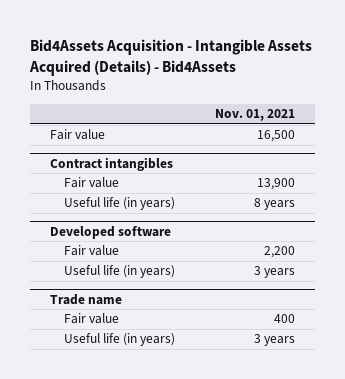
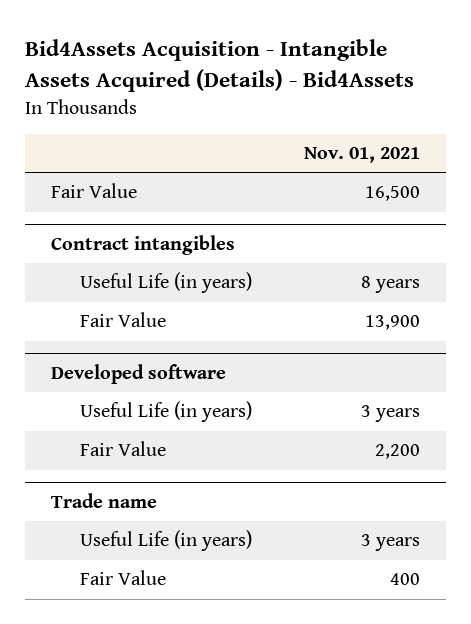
- Fair value | 16,500
+ Fair Value | 16,500
@ Contract intangibles
- Fair value | 13,900
- Useful life (in years) | 8 years
+ Useful Life (in years) | 8 years
+ Fair Value | 13,900
@ Developed software
- Fair value | 2,200
- Useful life (in years) | 3 years
+ Useful Life (in years) | 3 years
+ Fair Value | 2,200
@ Trade name
- Fair value | 400
- Useful life (in years) | 3 years
+ Useful Life (in years) | 3 years
+ Fair Value | 400

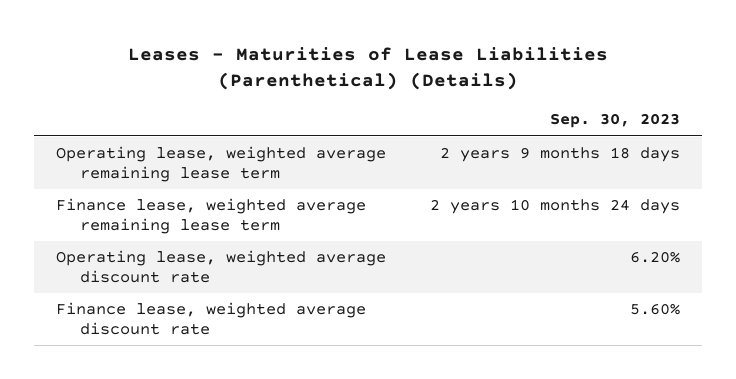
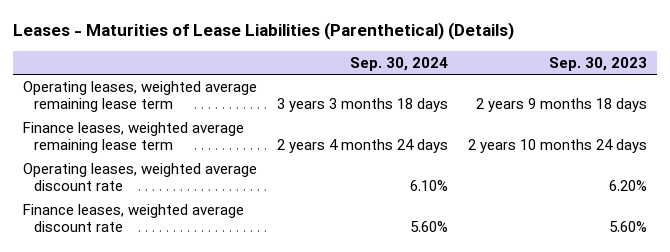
- | Sep. 30, 2023
+ | Sep. 30, 2024 | Sep. 30, 2023
- Operating lease, weighted average remaining lease term | 2 years 9 months 18 days
- Finance lease, weighted average remaining lease term | 2 years 10 months 24 days
- Operating lease, weighted average discount rate | 6.20%
- Finance lease, weighted average discount rate | 5.60%
+ Operating leases, weighted average remaining lease term | 3 years 3 months 18 days | 2 years 9 months 18 days
+ Finance leases, weighted average remaining lease term | 2 years 4 months 24 days | 2 years 10 months 24 days
+ Operating leases, weighted average discount rate | 6.10% | 6.20%
+ Finance leases, weighted average discount rate | 5.60% | 5.60%

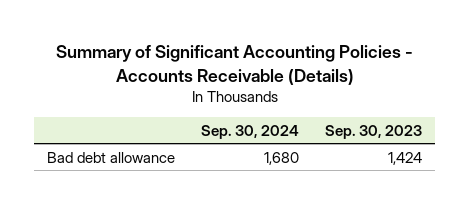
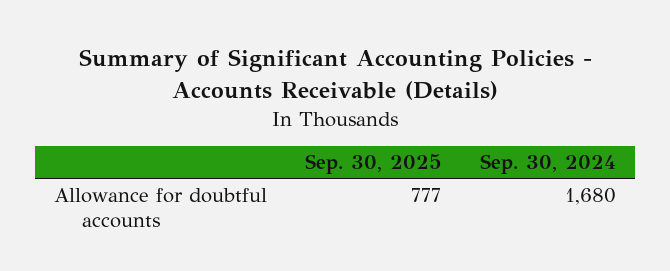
- | Sep. 30, 2024 | Sep. 30, 2023
+ | Sep. 30, 2025 | Sep. 30, 2024
- Bad debt allowance | 1,680 | 1,424
+ Allowance for doubtful accounts | 777 | 1,680

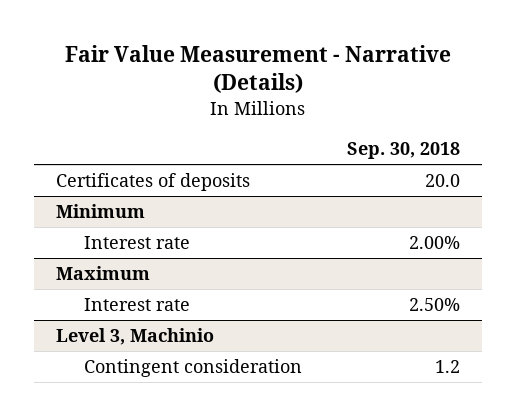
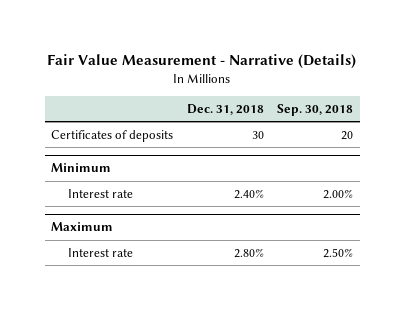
- | Sep. 30, 2018
+ | Dec. 31, 2018 | Sep. 30, 2018
- Certificates of deposits | 20.0
+ Certificates of deposits | 30 | 20
- Level 3, Machinio
- Contingent consideration | 1.2

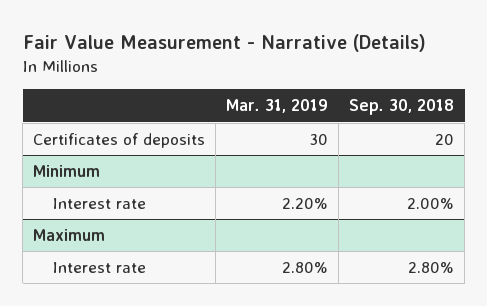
- | Dec. 31, 2018 | Sep. 30, 2018
+ | Mar. 31, 2019 | Sep. 30, 2018
@ Maximum
- Interest rate | 2.80% | 2.50%
+ Interest rate | 2.80% | 2.80%

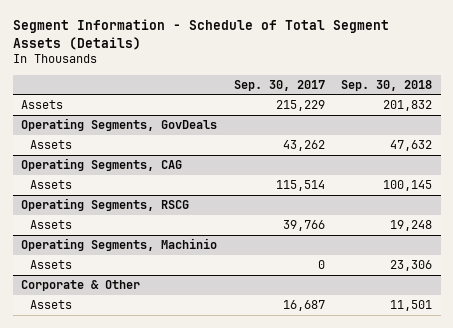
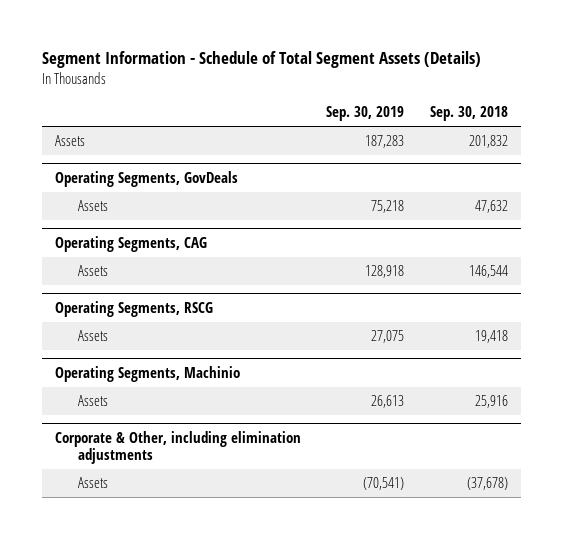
- | Sep. 30, 2017 | Sep. 30, 2018
+ | Sep. 30, 2019 | Sep. 30, 2018
@ Operating Segments, CAG
- Assets | 115,514 | 100,145
+ Assets | 128,918 | 146,544
@ Operating Segments, RSCG
- Assets | 39,766 | 19,248
+ Assets | 27,075 | 19,418
@ Operating Segments, Machinio
- Assets | 0 | 23,306
- Corporate & Other
- Assets | 16,687 | 11,501
@ Operating Segments, Machinio
+ Assets | 26,613 | 25,916
+ Corporate & Other, including elimination adjustments
+ Assets | (70,541) | (37,678)

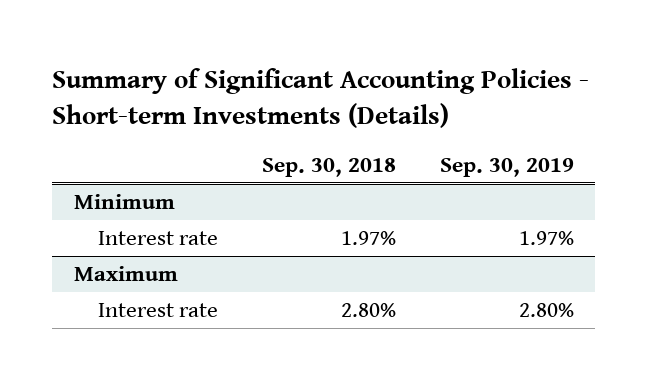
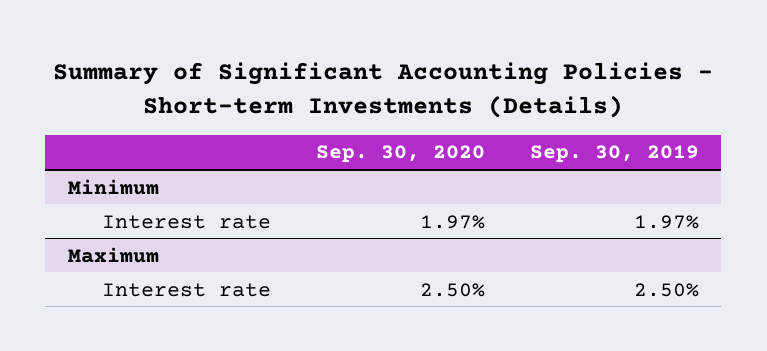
- | Sep. 30, 2018 | Sep. 30, 2019
+ | Sep. 30, 2020 | Sep. 30, 2019
@ Maximum
- Interest rate | 2.80% | 2.80%
+ Interest rate | 2.50% | 2.50%

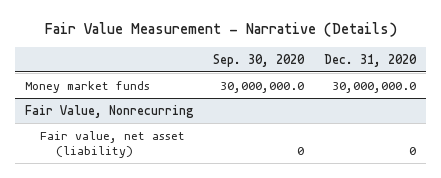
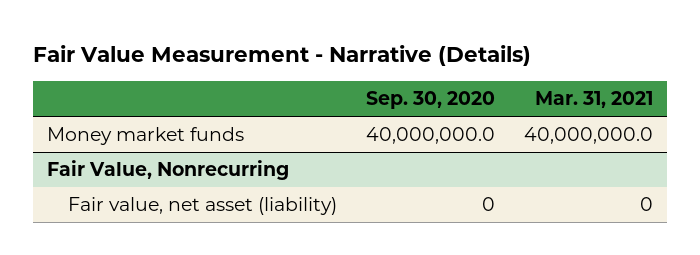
- | Sep. 30, 2020 | Dec. 31, 2020
+ | Sep. 30, 2020 | Mar. 31, 2021
- Money market funds | 30,000,000.0 | 30,000,000.0
+ Money market funds | 40,000,000.0 | 40,000,000.0

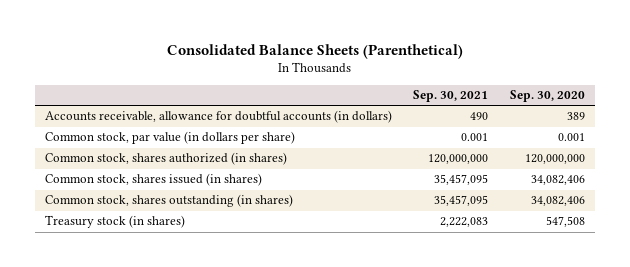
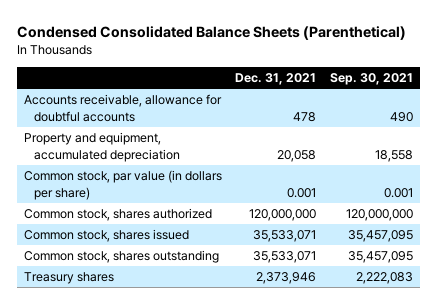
- Consolidated Balance Sheets (Parenthetical)
+ Condensed Consolidated Balance Sheets (Parenthetical)
- | Sep. 30, 2021 | Sep. 30, 2020
+ | Dec. 31, 2021 | Sep. 30, 2021
- Accounts receivable, allowance for doubtful accounts (in dollars) | 490 | 389
+ Accounts receivable, allowance for doubtful accounts | 478 | 490
+ Property and equipment, accumulated depreciation | 20,058 | 18,558
- Common stock, shares authorized (in shares) | 120,000,000 | 120,000,000
- Common stock, shares issued (in shares) | 35,457,095 | 34,082,406
- Common stock, shares outstanding (in shares) | 35,457,095 | 34,082,406
- Treasury stock (in shares) | 2,222,083 | 547,508
+ Common stock, shares authorized | 120,000,000 | 120,000,000
+ Common stock, shares issued | 35,533,071 | 35,457,095
+ Common stock, shares outstanding | 35,533,071 | 35,457,095
+ Treasury shares | 2,373,946 | 2,222,083

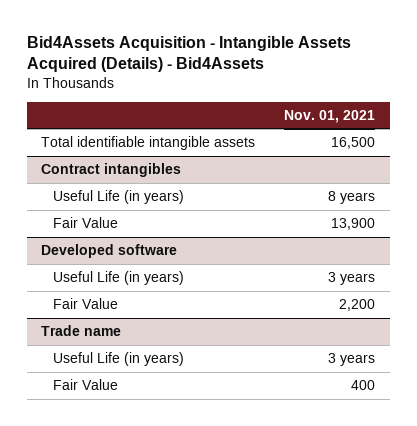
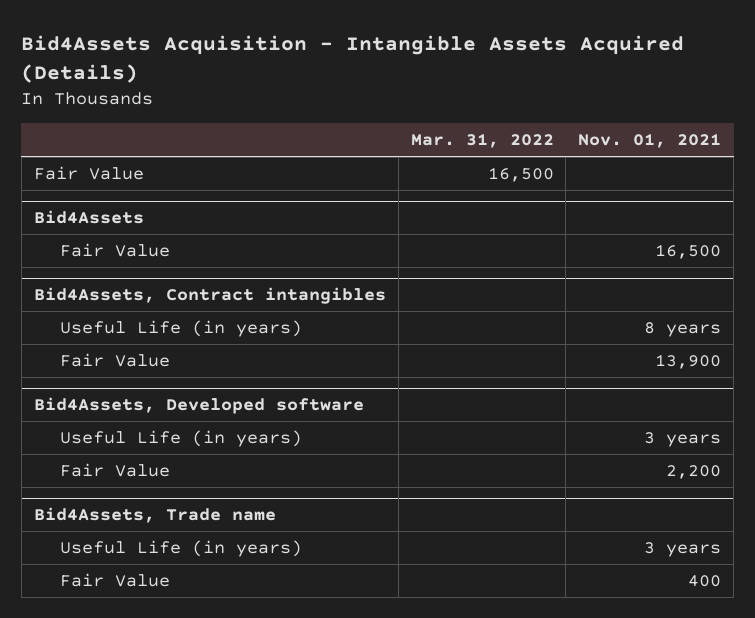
- Bid4Assets Acquisition - Intangible Assets Acquired (Details) - Bid4Assets
+ Bid4Assets Acquisition - Intangible Assets Acquired (Details)
- | Nov. 01, 2021
+ | Mar. 31, 2022 | Nov. 01, 2021
- Total identifiable intangible assets | 16,500
- Contract intangibles
+ Fair Value | 16,500 |
+ Bid4Assets
+ Fair Value | | 16,500
+ Bid4Assets, Contract intangibles
- Developed software
+ Bid4Assets, Developed software
- Trade name
+ Bid4Assets, Trade name

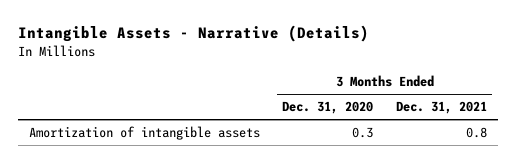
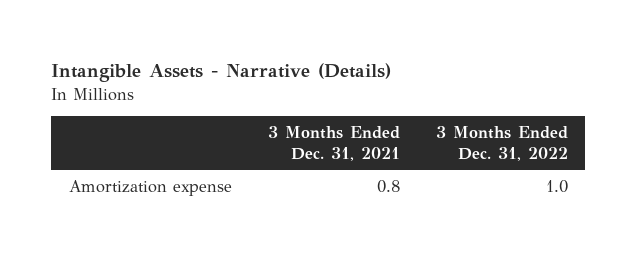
- | 3 Months Ended Dec. 31, 2020 | 3 Months Ended Dec. 31, 2021
+ | 3 Months Ended Dec. 31, 2021 | 3 Months Ended Dec. 31, 2022
- Amortization of intangible assets | 0.3 | 0.8
+ Amortization expense | 0.8 | 1.0

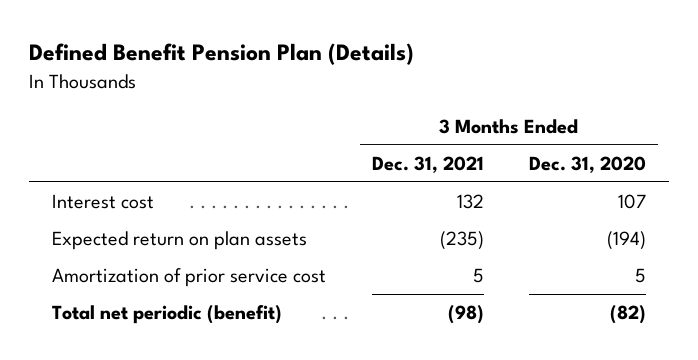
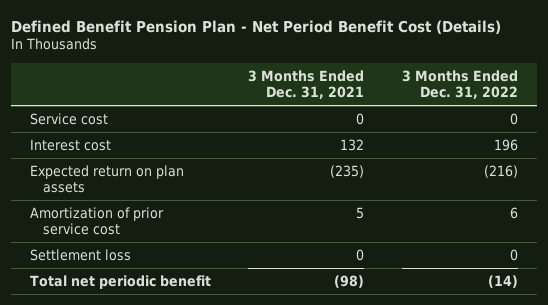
- Defined Benefit Pension Plan (Details)
+ Defined Benefit Pension Plan - Net Period Benefit Cost (Details)
- | 3 Months Ended Dec. 31, 2021 | 3 Months Ended Dec. 31, 2020
+ | 3 Months Ended Dec. 31, 2021 | 3 Months Ended Dec. 31, 2022
+ Service cost | 0 | 0
- Total net periodic (benefit) | (98) | (82)
+ Settlement loss | 0 | 0
+ Total net periodic benefit | (98) | (14)

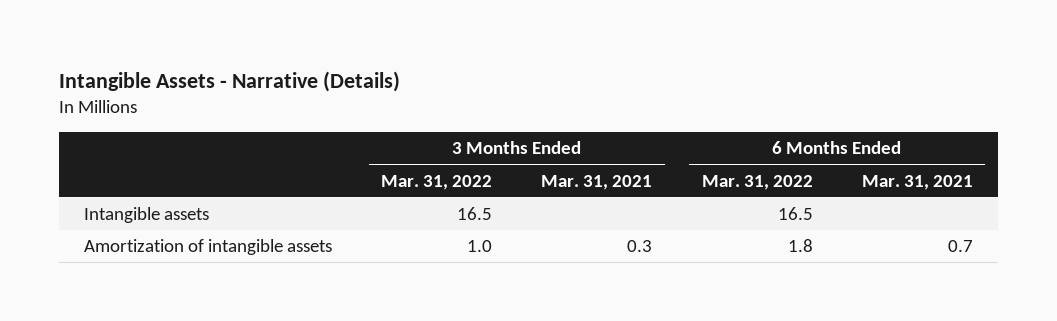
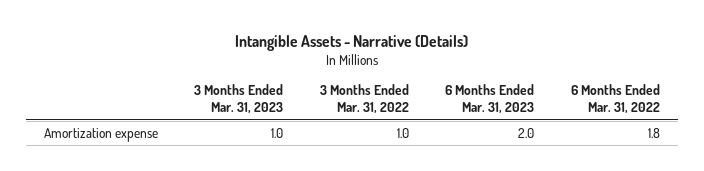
- | 3 Months Ended Mar. 31, 2022 | 3 Months Ended Mar. 31, 2021 | 6 Months Ended Mar. 31, 2022 | 6 Months Ended Mar. 31, 2021
+ | 3 Months Ended Mar. 31, 2023 | 3 Months Ended Mar. 31, 2022 | 6 Months Ended Mar. 31, 2023 | 6 Months Ended Mar. 31, 2022
- Intangible assets | 16.5 | | 16.5 |
- Amortization of intangible assets | 1.0 | 0.3 | 1.8 | 0.7
+ Amortization expense | 1.0 | 1.0 | 2.0 | 1.8

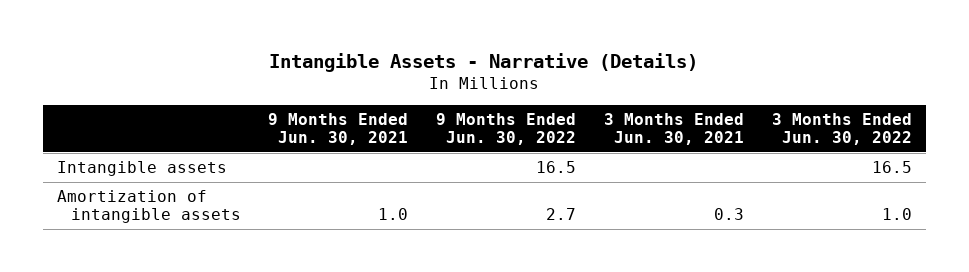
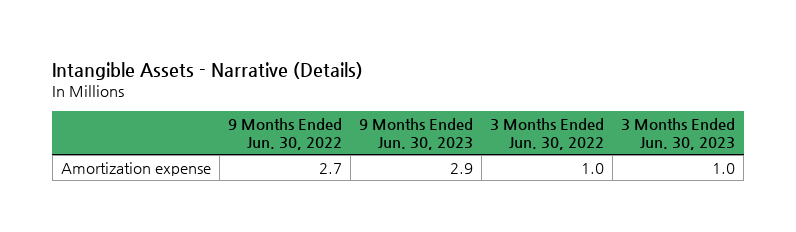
- | 9 Months Ended Jun. 30, 2021 | 9 Months Ended Jun. 30, 2022 | 3 Months Ended Jun. 30, 2021 | 3 Months Ended Jun. 30, 2022
+ | 9 Months Ended Jun. 30, 2022 | 9 Months Ended Jun. 30, 2023 | 3 Months Ended Jun. 30, 2022 | 3 Months Ended Jun. 30, 2023
- Intangible assets | | 16.5 | | 16.5
- Amortization of intangible assets | 1.0 | 2.7 | 0.3 | 1.0
+ Amortization expense | 2.7 | 2.9 | 1.0 | 1.0

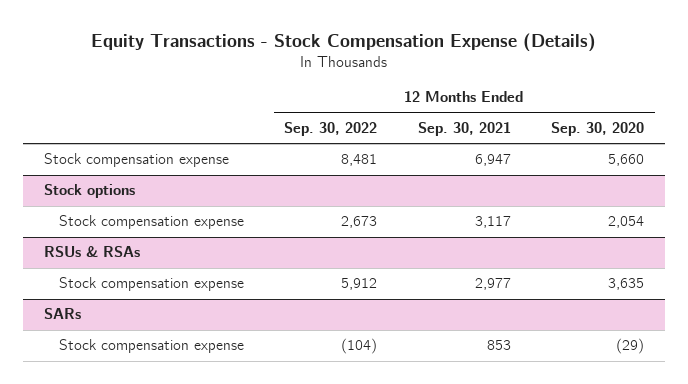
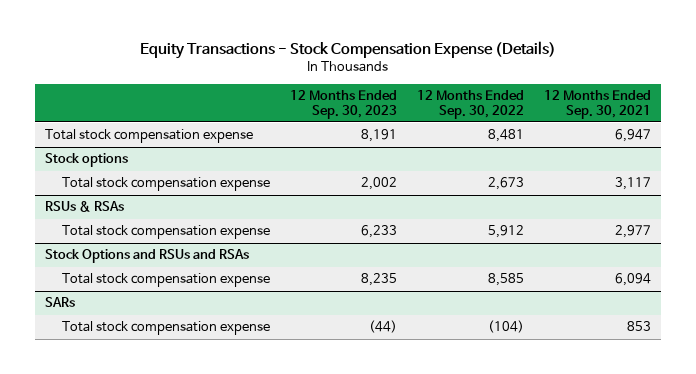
- | 12 Months Ended Sep. 30, 2022 | 12 Months Ended Sep. 30, 2021 | 12 Months Ended Sep. 30, 2020
+ | 12 Months Ended Sep. 30, 2023 | 12 Months Ended Sep. 30, 2022 | 12 Months Ended Sep. 30, 2021
- Stock compensation expense | 8,481 | 6,947 | 5,660
+ Total stock compensation expense | 8,191 | 8,481 | 6,947
@ Stock options
- Stock compensation expense | 2,673 | 3,117 | 2,054
+ Total stock compensation expense | 2,002 | 2,673 | 3,117
@ RSUs & RSAs
- Stock compensation expense | 5,912 | 2,977 | 3,635
+ Total stock compensation expense | 6,233 | 5,912 | 2,977
+ Stock Options and RSUs and RSAs
+ Total stock compensation expense | 8,235 | 8,585 | 6,094
@ SARs
- Stock compensation expense | (104) | 853 | (29)
+ Total stock compensation expense | (44) | (104) | 853

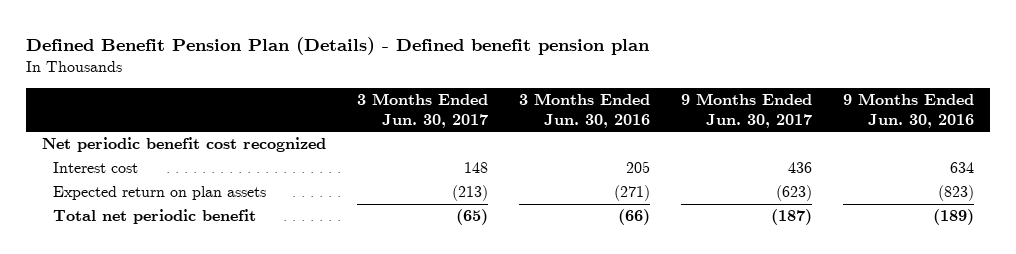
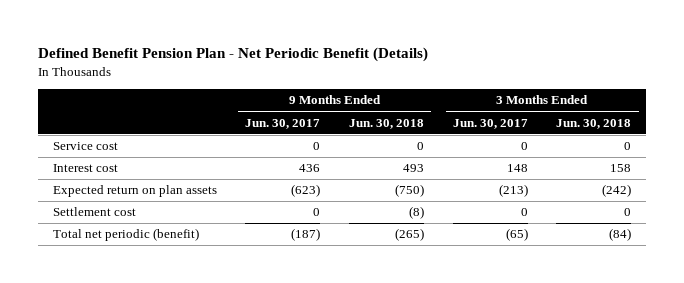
- Defined Benefit Pension Plan (Details) - Defined benefit pension plan
+ Defined Benefit Pension Plan - Net Periodic Benefit (Details)
- | 3 Months Ended Jun. 30, 2017 | 3 Months Ended Jun. 30, 2016 | 9 Months Ended Jun. 30, 2017 | 9 Months Ended Jun. 30, 2016
+ | 9 Months Ended Jun. 30, 2017 | 9 Months Ended Jun. 30, 2018 | 3 Months Ended Jun. 30, 2017 | 3 Months Ended Jun. 30, 2018
- Net periodic benefit cost recognized
+ Service cost | 0 | 0 | 0 | 0
- Total net periodic benefit | (65) | (66) | (187) | (189)
+ Settlement cost | 0 | (8) | 0 | 0
+ Total net periodic (benefit) | (187) | (265) | (65) | (84)

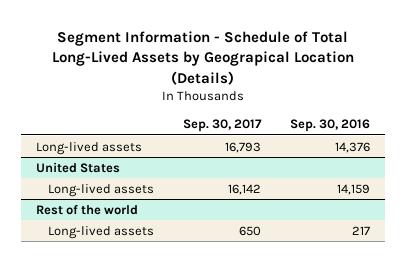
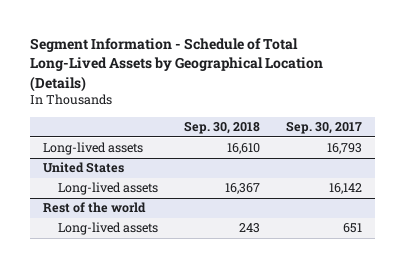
- Segment Information - Schedule of Total Long-Lived Assets by Geograpical Location (Details)
+ Segment Information - Schedule of Total Long-Lived Assets by Geographical Location (Details)
- | Sep. 30, 2017 | Sep. 30, 2016
+ | Sep. 30, 2018 | Sep. 30, 2017
@ Rest of the world
- Long-lived assets | 650 | 217
+ Long-lived assets | 243 | 651

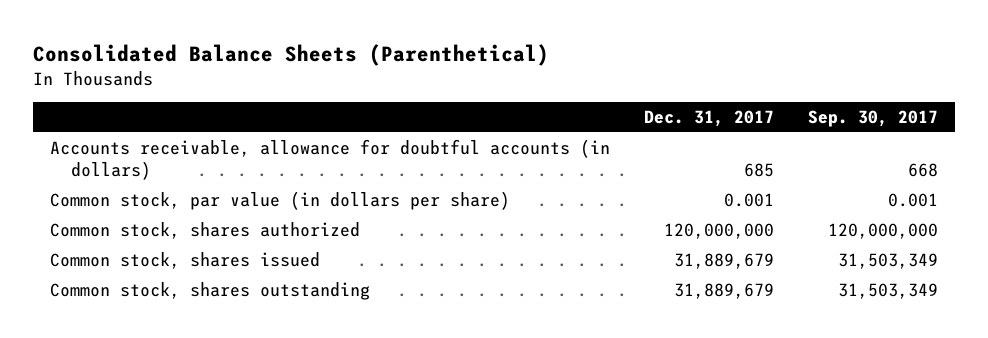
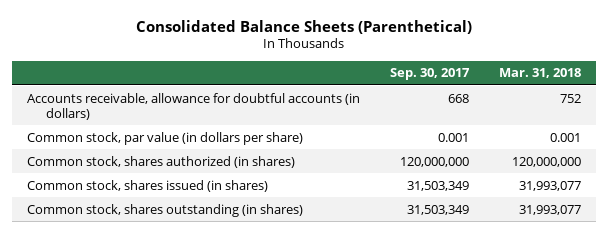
- | Dec. 31, 2017 | Sep. 30, 2017
+ | Sep. 30, 2017 | Mar. 31, 2018
- Common stock, shares authorized | 120,000,000 | 120,000,000
- Common stock, shares issued | 31,889,679 | 31,503,349
- Common stock, shares outstanding | 31,889,679 | 31,503,349
+ Common stock, shares authorized (in shares) | 120,000,000 | 120,000,000
+ Common stock, shares issued (in shares) | 31,503,349 | 31,993,077
+ Common stock, shares outstanding (in shares) | 31,503,349 | 31,993,077

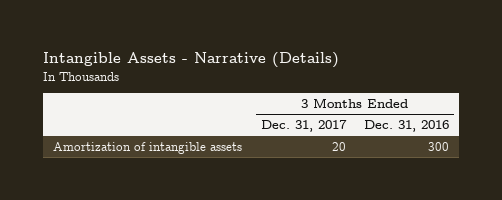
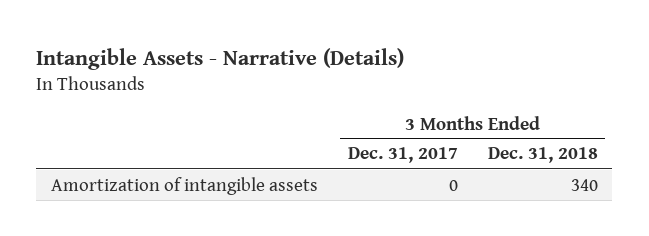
- | 3 Months Ended Dec. 31, 2017 | 3 Months Ended Dec. 31, 2016
+ | 3 Months Ended Dec. 31, 2017 | 3 Months Ended Dec. 31, 2018
- Amortization of intangible assets | 20 | 300
+ Amortization of intangible assets | 0 | 340

